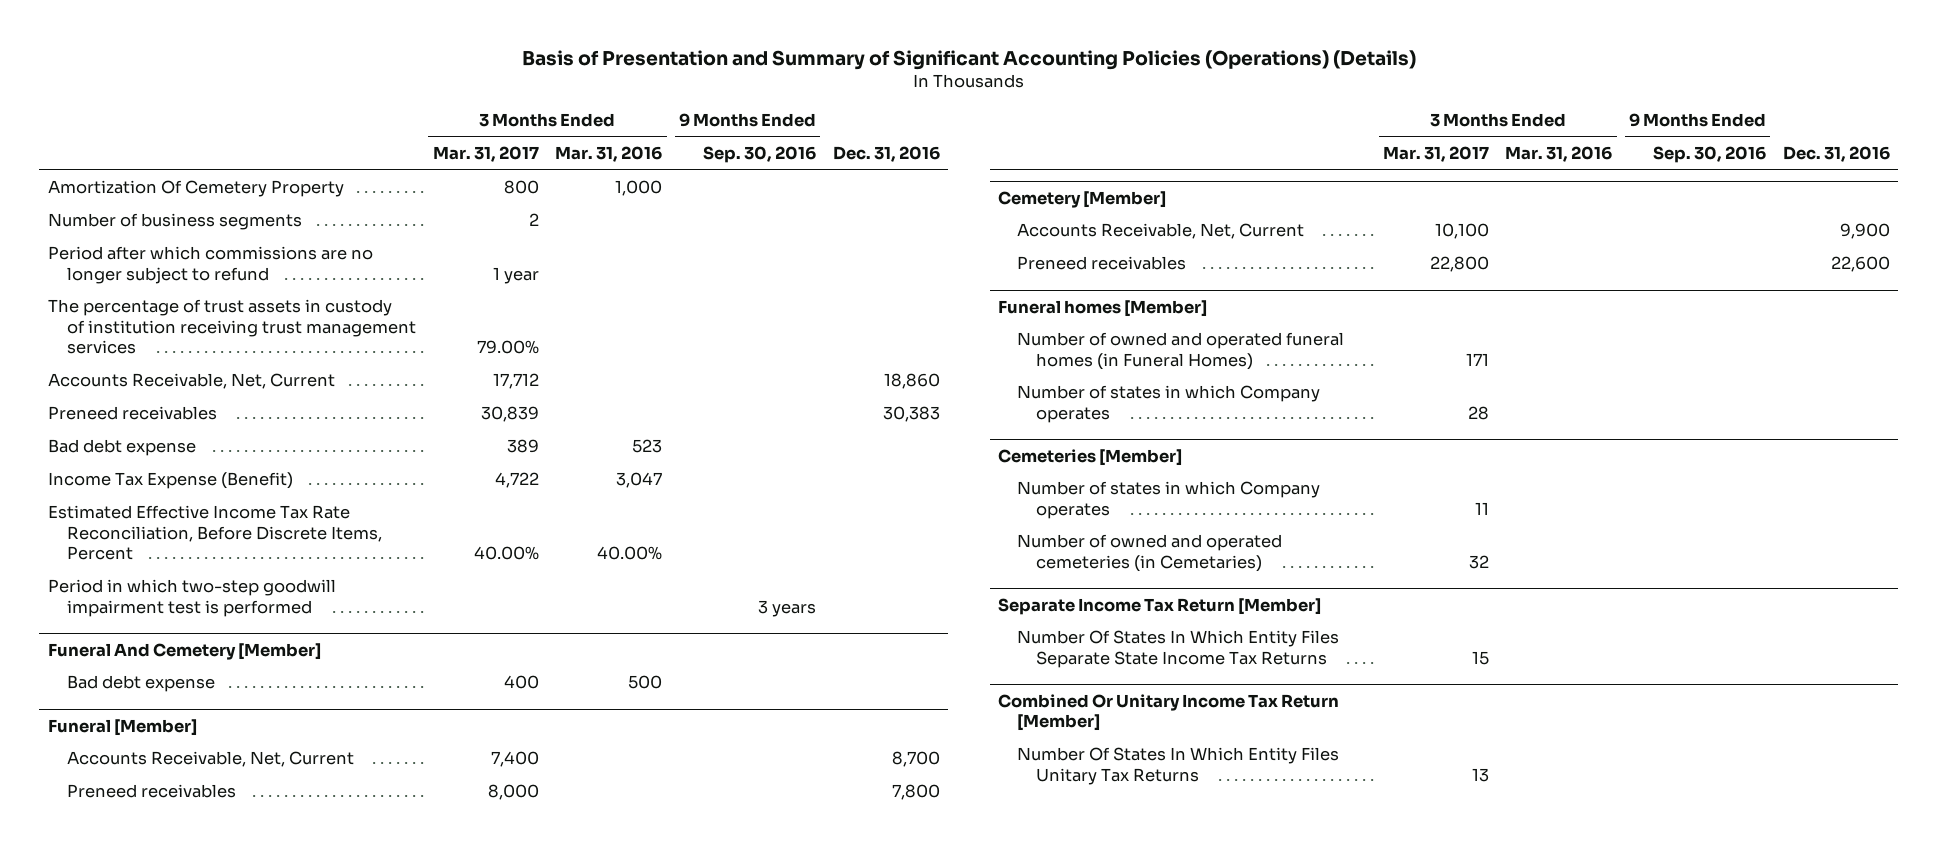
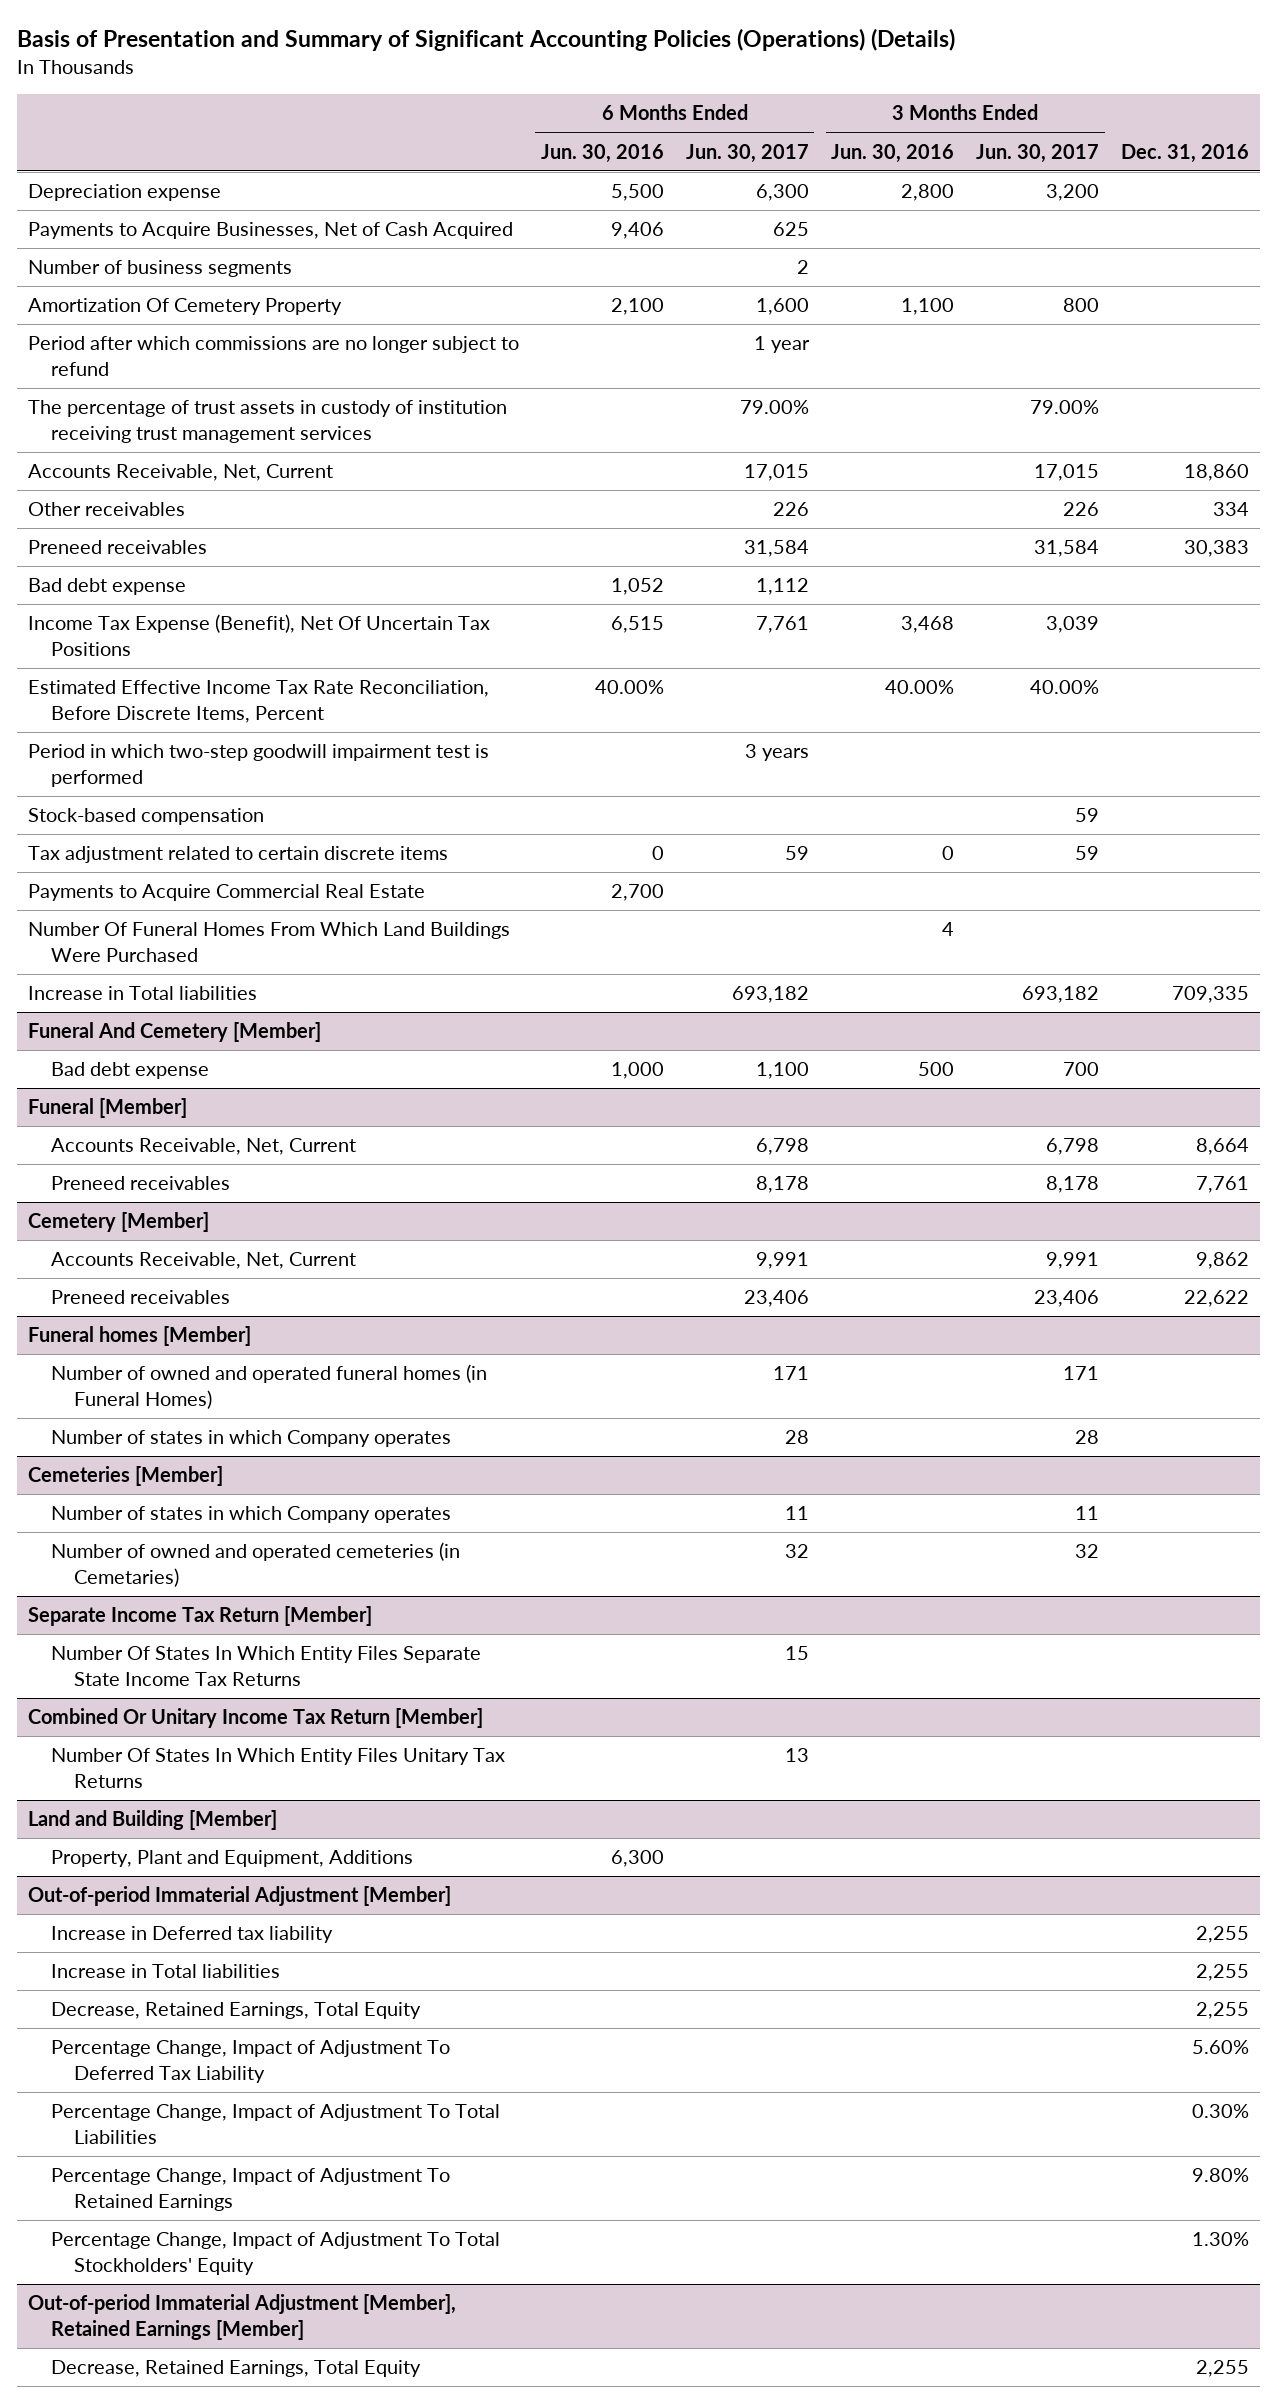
- | 3 Months Ended Mar. 31, 2017 | 3 Months Ended Mar. 31, 2016 | 9 Months Ended Sep. 30, 2016 | Dec. 31, 2016
+ | 6 Months Ended Jun. 30, 2016 | 6 Months Ended Jun. 30, 2017 | 3 Months Ended Jun. 30, 2016 | 3 Months Ended Jun. 30, 2017 | Dec. 31, 2016
+ Depreciation expense | 5,500 | 6,300 | 2,800 | 3,200 |
+ Payments to Acquire Businesses, Net of Cash Acquired | 9,406 | 625 | | |
moved down: Amortization Of Cemetery Property | 2,100 | 1,600 | 1,100 | 800 |
+ Other receivables | | 226 | | 226 | 334
- Income Tax Expense (Benefit) | 4,722 | 3,047 | |
+ Income Tax Expense (Benefit), Net Of Uncertain Tax Positions | 6,515 | 7,761 | 3,468 | 3,039 |
+ Stock-based compensation | | | | 59 |
+ Tax adjustment related to certain discrete items | 0 | 59 | 0 | 59 |
+ Payments to Acquire Commercial Real Estate | 2,700 | | | |
+ Number Of Funeral Homes From Which Land Buildings Were Purchased | | | 4 | |
+ Increase in Total liabilities | | 693,182 | | 693,182 | 709,335
@ Funeral [Member]
- Accounts Receivable, Net, Current | 7,400 | | | 8,700
- Preneed receivables | 8,000 | | | 7,800
+ Accounts Receivable, Net, Current | | 6,798 | | 6,798 | 8,664
+ Preneed receivables | | 8,178 | | 8,178 | 7,761
@ Cemetery [Member]
- Accounts Receivable, Net, Current | 10,100 | | | 9,900
- Preneed receivables | 22,800 | | | 22,600
+ Accounts Receivable, Net, Current | | 9,991 | | 9,991 | 9,862
+ Preneed receivables | | 23,406 | | 23,406 | 22,622
+ Land and Building [Member]
+ Property, Plant and Equipment, Additions | 6,300 | | | |
+ Out-of-period Immaterial Adjustment [Member]
+ Increase in Deferred tax liability | | | | | 2,255
+ Increase in Total liabilities | | | | | 2,255
+ Decrease, Retained Earnings, Total Equity | | | | | 2,255
+ Percentage Change, Impact of Adjustment To Deferred Tax Liability | | | | | 5.60%
+ Percentage Change, Impact of Adjustment To Total Liabilities | | | | | 0.30%
+ Percentage Change, Impact of Adjustment To Retained Earnings | | | | | 9.80%
+ Percentage Change, Impact of Adjustment To Total Stockholders' Equity | | | | | 1.30%
+ Out-of-period Immaterial Adjustment [Member], Retained Earnings [Member]
+ Decrease, Retained Earnings, Total Equity | | | | | 2,255

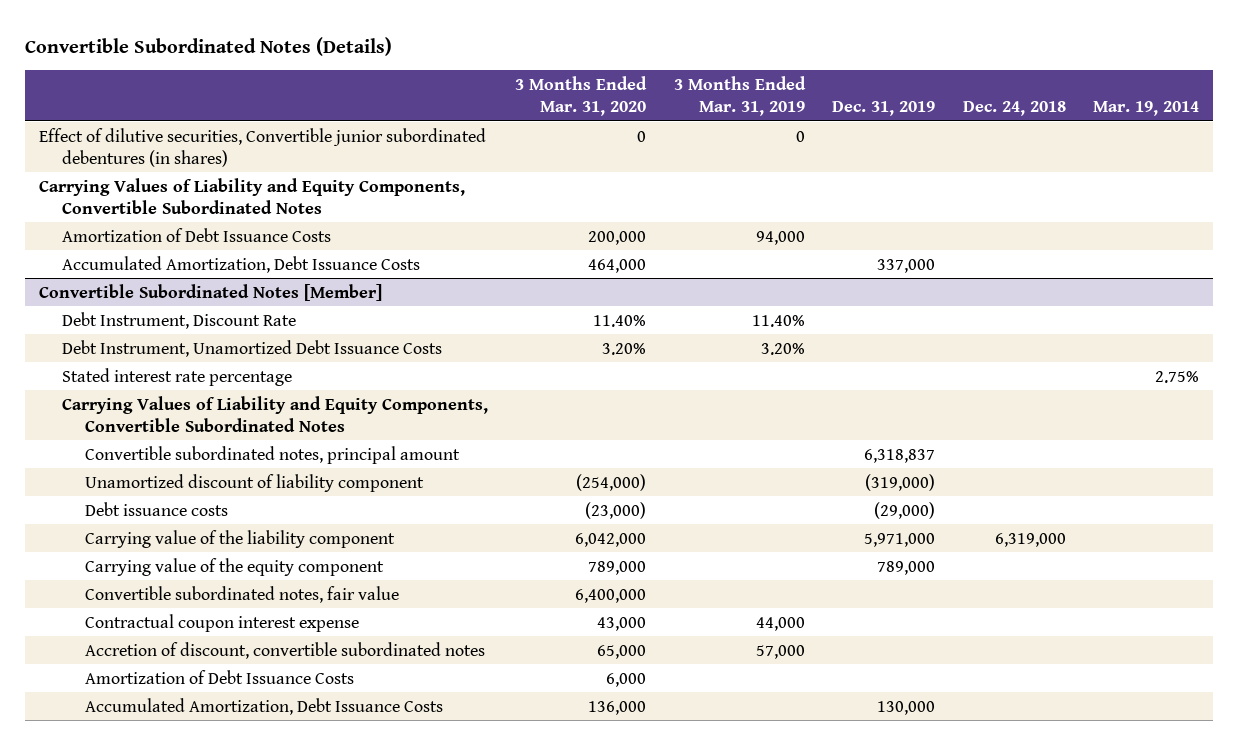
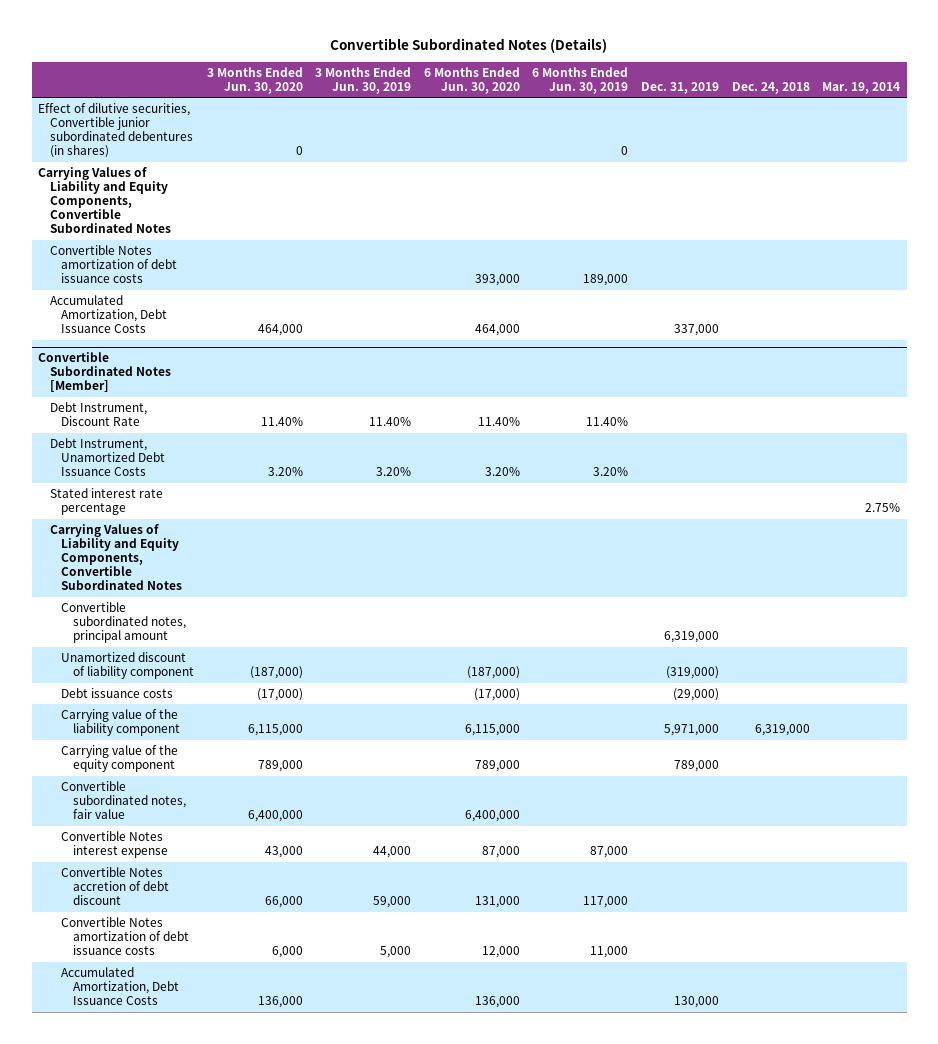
- | 3 Months Ended Mar. 31, 2020 | 3 Months Ended Mar. 31, 2019 | Dec. 31, 2019 | Dec. 24, 2018 | Mar. 19, 2014
+ | 3 Months Ended Jun. 30, 2020 | 3 Months Ended Jun. 30, 2019 | 6 Months Ended Jun. 30, 2020 | 6 Months Ended Jun. 30, 2019 | Dec. 31, 2019 | Dec. 24, 2018 | Mar. 19, 2014
- Amortization of Debt Issuance Costs | 200,000 | 94,000 | | |
+ Convertible Notes amortization of debt issuance costs | | | 393,000 | 189,000 | | |
@ Convertible Subordinated Notes [Member]
- Convertible subordinated notes, principal amount | | | 6,318,837 | |
+ Convertible subordinated notes, principal amount | | | | | 6,319,000 | |
- Contractual coupon interest expense | 43,000 | 44,000 | | |
- Accretion of discount, convertible subordinated notes | 65,000 | 57,000 | | |
- Amortization of Debt Issuance Costs | 6,000 | | | |
+ Convertible Notes interest expense | 43,000 | 44,000 | 87,000 | 87,000 | | |
+ Convertible Notes accretion of debt discount | 66,000 | 59,000 | 131,000 | 117,000 | | |
+ Convertible Notes amortization of debt issuance costs | 6,000 | 5,000 | 12,000 | 11,000 | | |

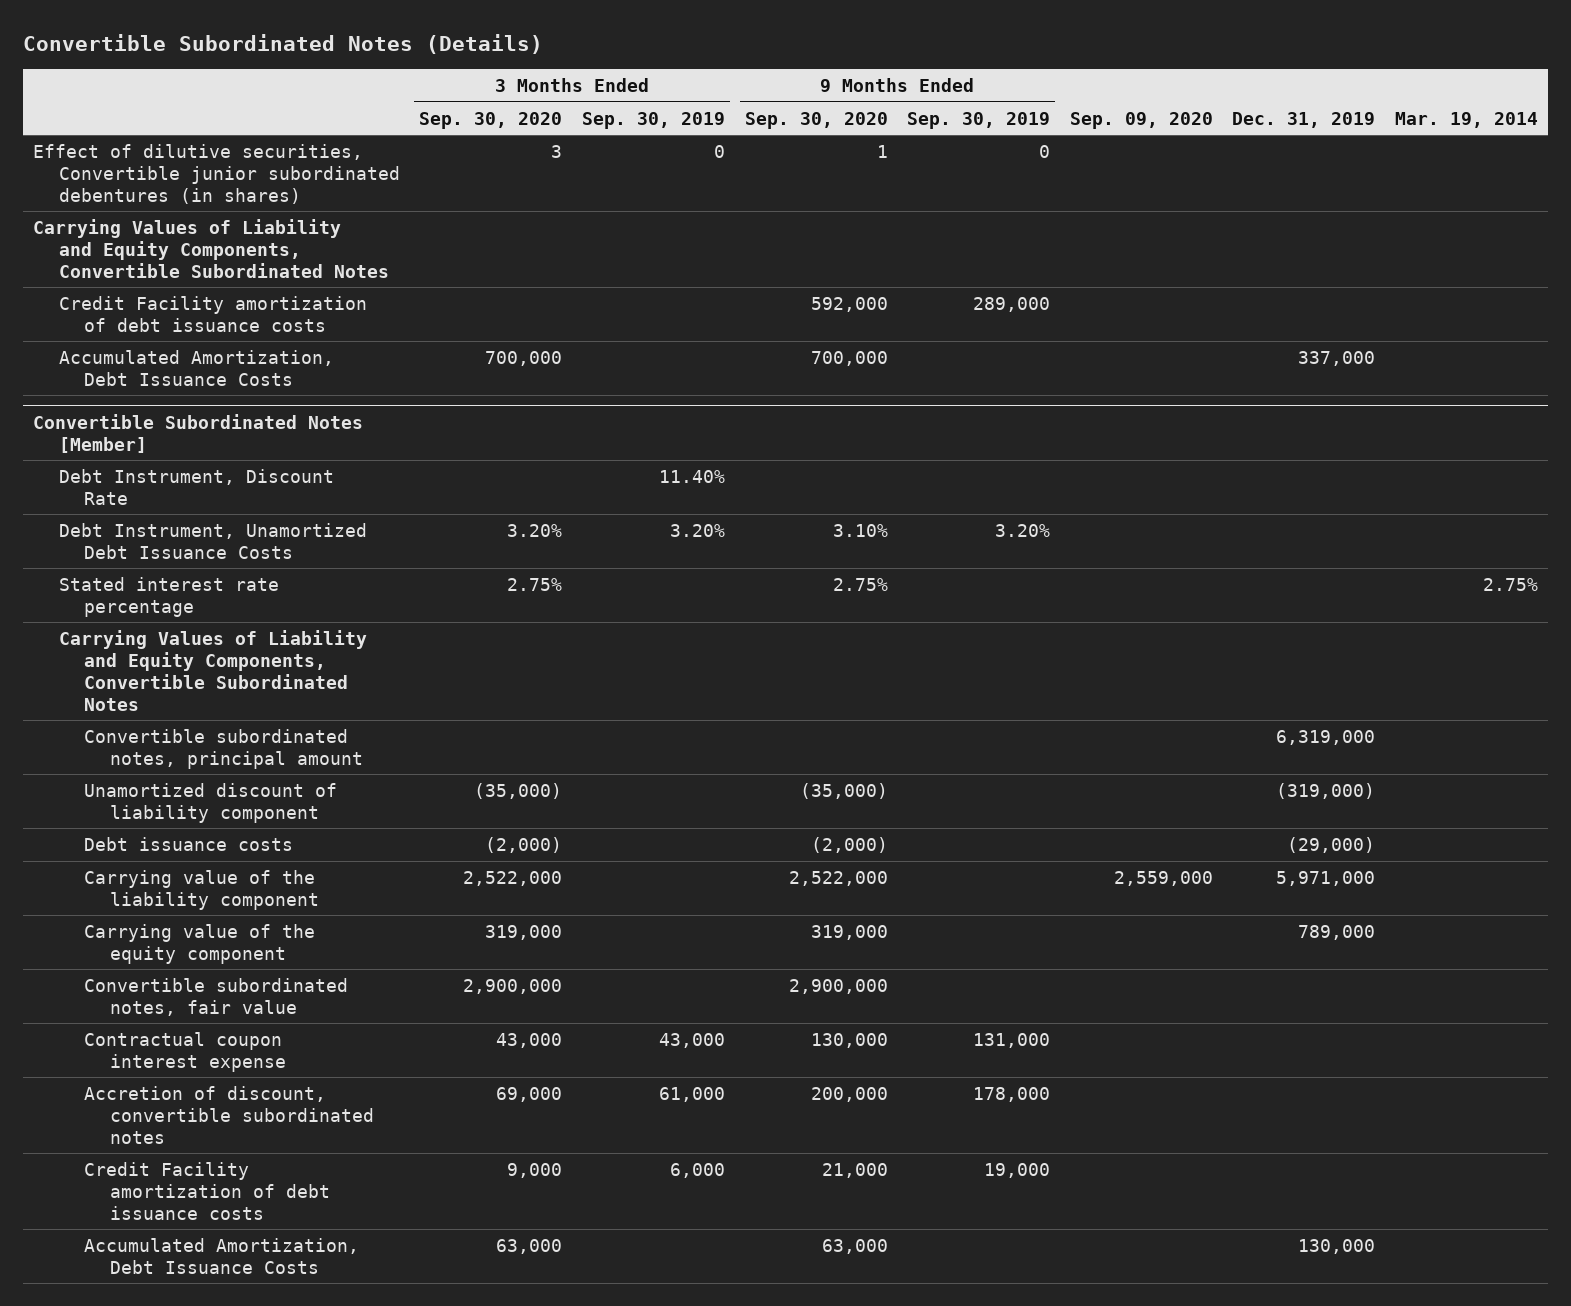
- | 3 Months Ended Jun. 30, 2020 | 3 Months Ended Jun. 30, 2019 | 6 Months Ended Jun. 30, 2020 | 6 Months Ended Jun. 30, 2019 | Dec. 31, 2019 | Dec. 24, 2018 | Mar. 19, 2014
+ | 3 Months Ended Sep. 30, 2020 | 3 Months Ended Sep. 30, 2019 | 9 Months Ended Sep. 30, 2020 | 9 Months Ended Sep. 30, 2019 | Sep. 09, 2020 | Dec. 31, 2019 | Mar. 19, 2014
- Convertible Notes amortization of debt issuance costs | | | 393,000 | 189,000 | | |
+ Credit Facility amortization of debt issuance costs | | | 592,000 | 289,000 | | |
@ Convertible Subordinated Notes [Member]
- Convertible Notes interest expense | 43,000 | 44,000 | 87,000 | 87,000 | | |
- Convertible Notes accretion of debt discount | 66,000 | 59,000 | 131,000 | 117,000 | | |
- Convertible Notes amortization of debt issuance costs | 6,000 | 5,000 | 12,000 | 11,000 | | |
+ Contractual coupon interest expense | 43,000 | 43,000 | 130,000 | 131,000 | | |
+ Accretion of discount, convertible subordinated notes | 69,000 | 61,000 | 200,000 | 178,000 | | |
+ Credit Facility amortization of debt issuance costs | 9,000 | 6,000 | 21,000 | 19,000 | | |

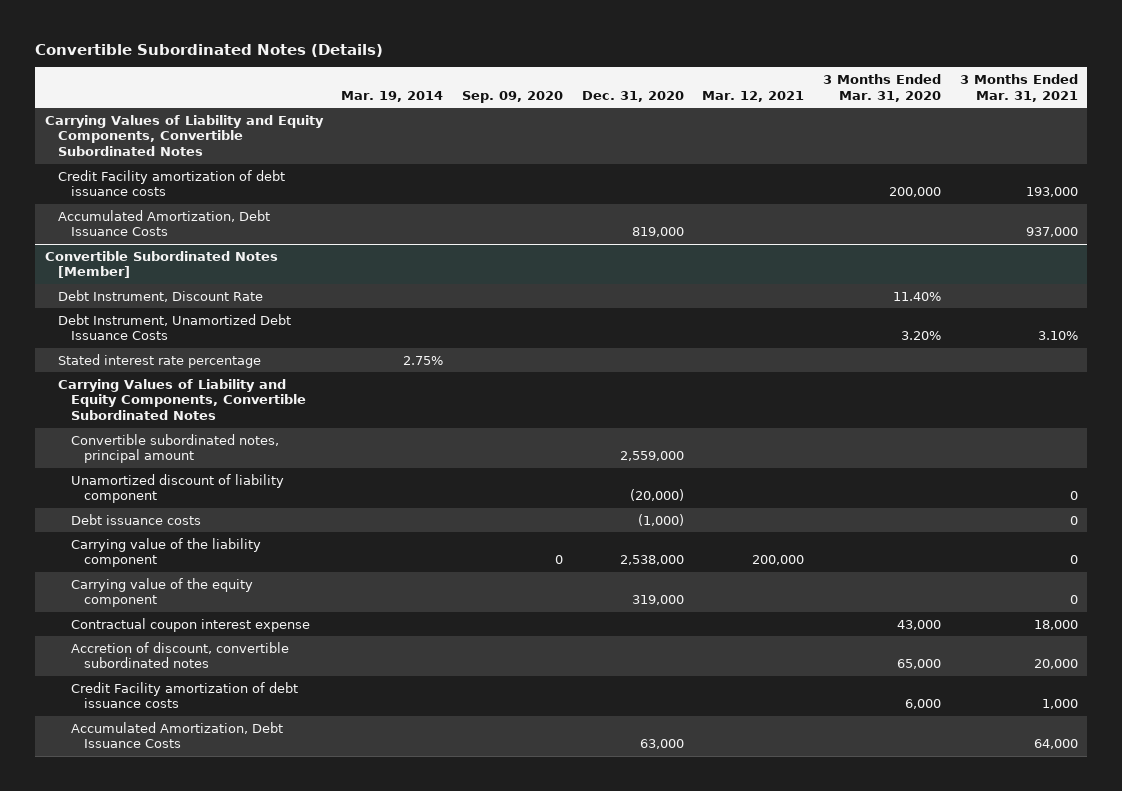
- | 3 Months Ended Sep. 30, 2020 | 3 Months Ended Sep. 30, 2019 | 9 Months Ended Sep. 30, 2020 | 9 Months Ended Sep. 30, 2019 | Sep. 09, 2020 | Dec. 31, 2019 | Mar. 19, 2014
+ | Mar. 19, 2014 | Sep. 09, 2020 | Dec. 31, 2020 | Mar. 12, 2021 | 3 Months Ended Mar. 31, 2020 | 3 Months Ended Mar. 31, 2021
- Effect of dilutive securities, Convertible junior subordinated debentures (in shares) | 3 | 0 | 1 | 0 | | |
@ Convertible Subordinated Notes [Member]
- Carrying value of the liability component | 2,522,000 | | 2,522,000 | | 2,559,000 | 5,971,000 |
+ Carrying value of the liability component | | 0 | 2,538,000 | 200,000 | | 0
- Convertible subordinated notes, fair value | 2,900,000 | | 2,900,000 | | | |

